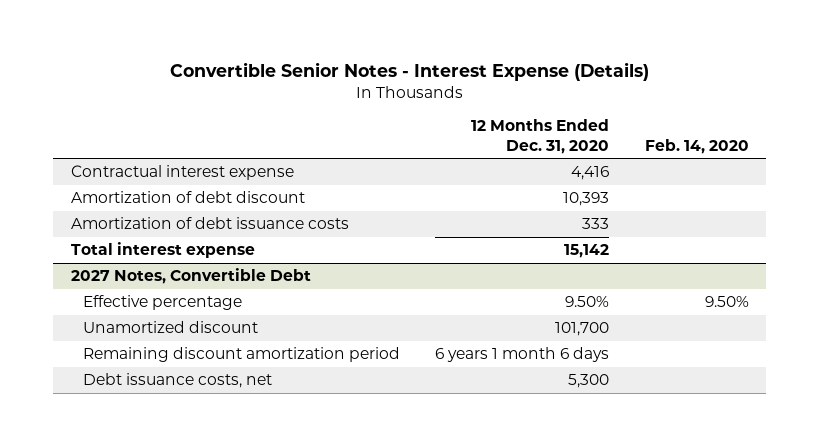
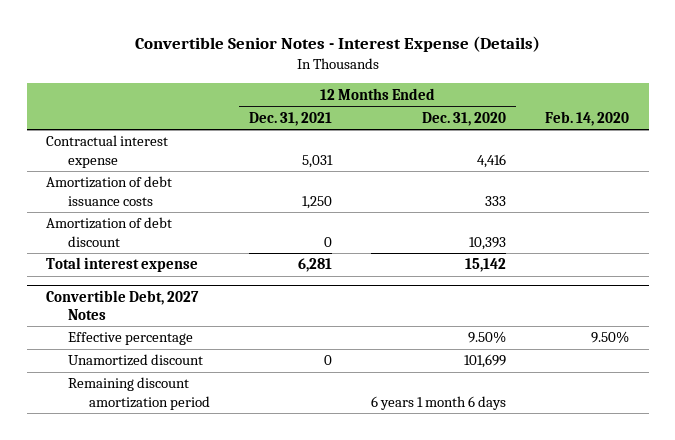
- | 12 Months Ended Dec. 31, 2020 | Feb. 14, 2020
+ | 12 Months Ended Dec. 31, 2021 | 12 Months Ended Dec. 31, 2020 | Feb. 14, 2020
moved down: Amortization of debt discount | 0 | 10,393 |
- 2027 Notes, Convertible Debt
+ Convertible Debt, 2027 Notes
- Unamortized discount | 101,700 |
+ Unamortized discount | 0 | 101,699 |
- Debt issuance costs, net | 5,300 |

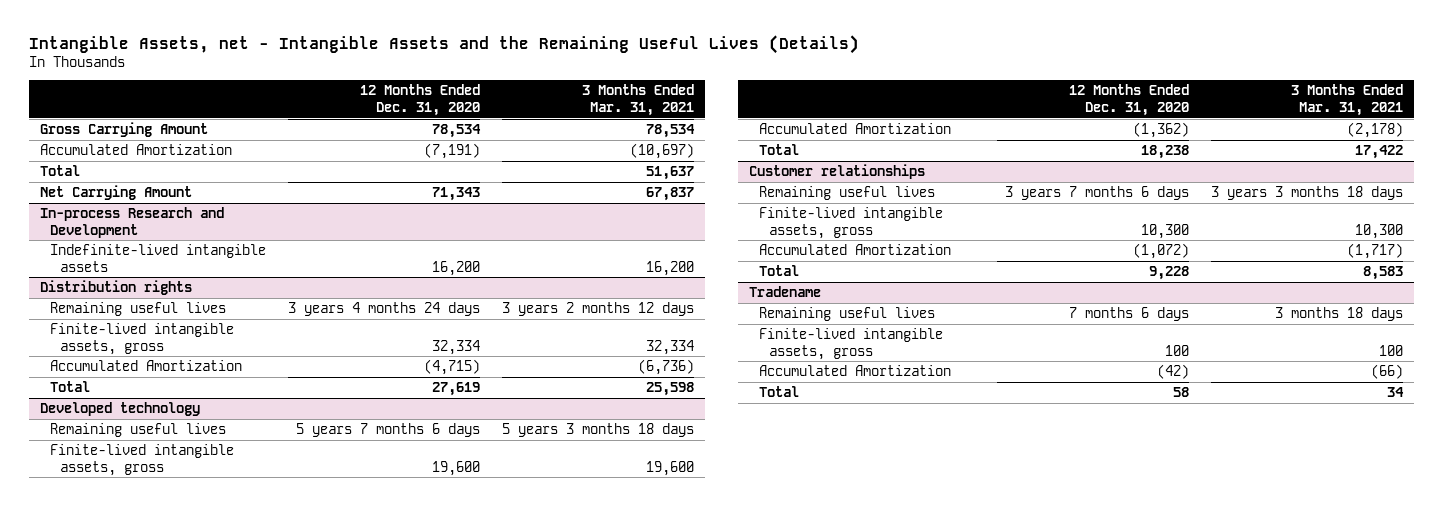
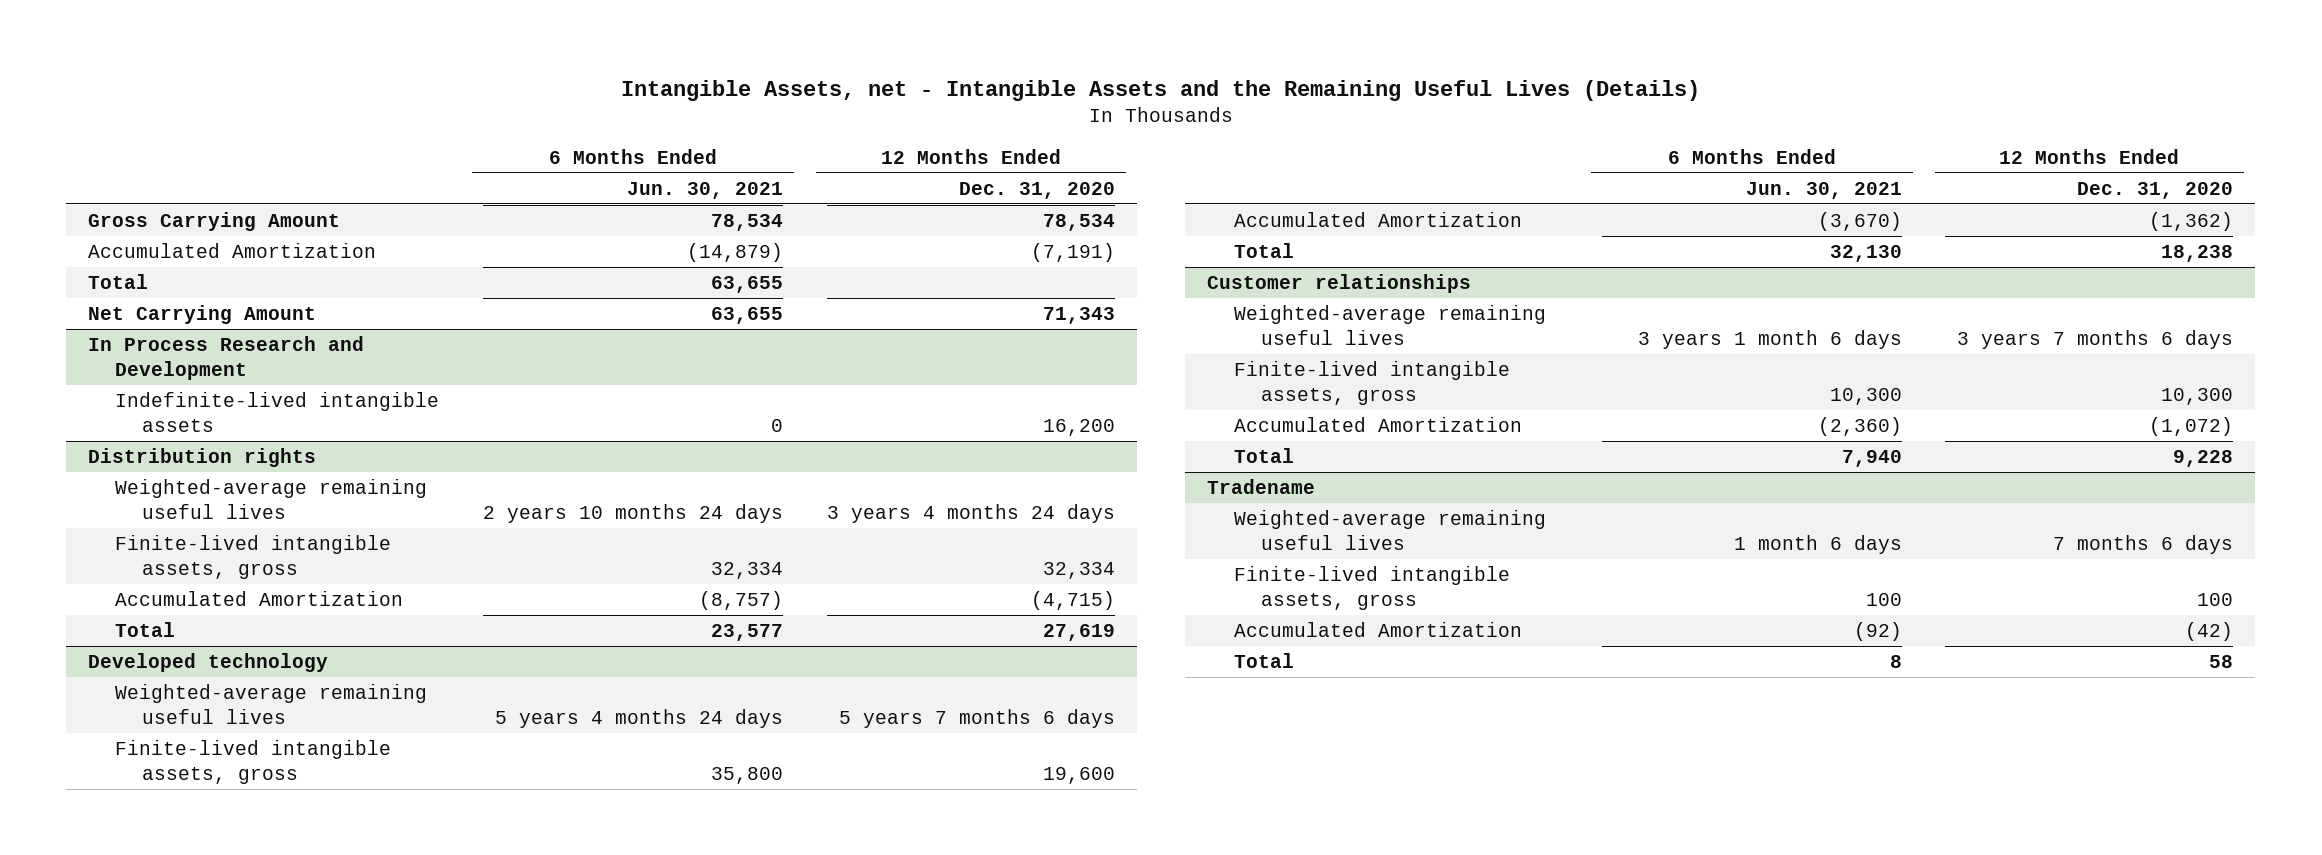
- | 12 Months Ended Dec. 31, 2020 | 3 Months Ended Mar. 31, 2021
+ | 6 Months Ended Jun. 30, 2021 | 12 Months Ended Dec. 31, 2020
- In-process Research and Development
+ In Process Research and Development
@ Distribution rights
- Remaining useful lives | 3 years 4 months 24 days | 3 years 2 months 12 days
+ Weighted-average remaining useful lives | 2 years 10 months 24 days | 3 years 4 months 24 days
@ Developed technology
- Remaining useful lives | 5 years 7 months 6 days | 5 years 3 months 18 days
+ Weighted-average remaining useful lives | 5 years 4 months 24 days | 5 years 7 months 6 days
@ Customer relationships
- Remaining useful lives | 3 years 7 months 6 days | 3 years 3 months 18 days
+ Weighted-average remaining useful lives | 3 years 1 month 6 days | 3 years 7 months 6 days
@ Tradename
- Remaining useful lives | 7 months 6 days | 3 months 18 days
+ Weighted-average remaining useful lives | 1 month 6 days | 7 months 6 days

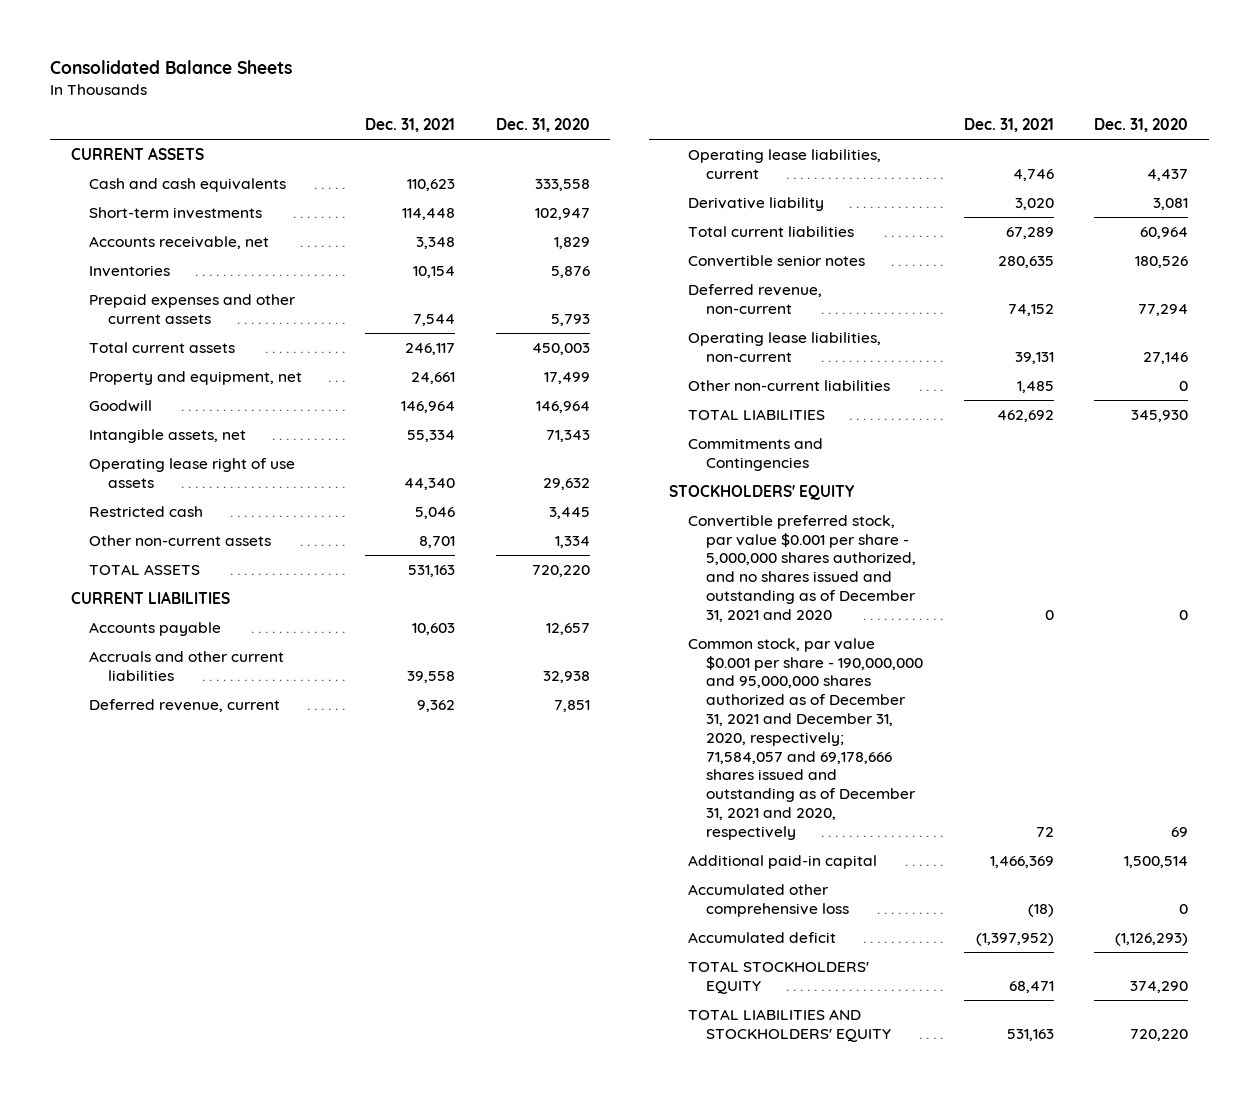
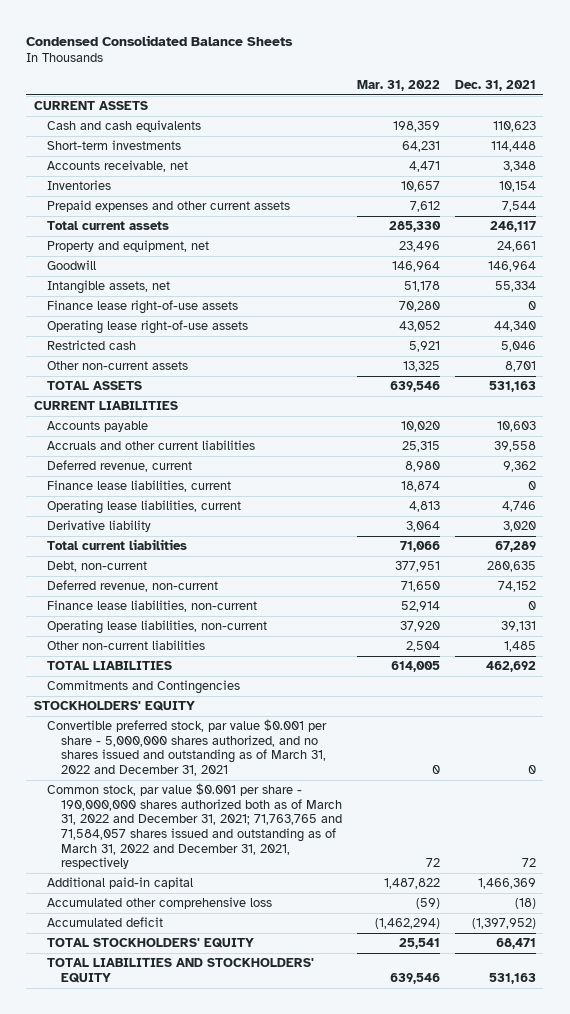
- Consolidated Balance Sheets
+ Condensed Consolidated Balance Sheets
- | Dec. 31, 2021 | Dec. 31, 2020
+ | Mar. 31, 2022 | Dec. 31, 2021
- Operating lease right of use assets | 44,340 | 29,632
+ Finance lease right-of-use assets | 70,280 | 0
+ Operating lease right-of-use assets | 43,052 | 44,340
+ Finance lease liabilities, current | 18,874 | 0
- Convertible senior notes | 280,635 | 180,526
+ Debt, non-current | 377,951 | 280,635
+ Finance lease liabilities, non-current | 52,914 | 0
- Convertible preferred stock, par value $0.001 per share - 5,000,000 shares authorized, and no shares issued and outstanding as of December 31, 2021 and 2020 | 0 | 0
- Common stock, par value $0.001 per share - 190,000,000 and 95,000,000 shares authorized as of December 31, 2021 and December 31, 2020, respectively; 71,584,057 and 69,178,666 shares issued and outstanding as of December 31, 2021 and 2020, respectively | 72 | 69
+ Convertible preferred stock, par value $0.001 per share - 5,000,000 shares authorized, and no shares issued and outstanding as of March 31, 2022 and December 31, 2021 | 0 | 0
+ Common stock, par value $0.001 per share - 190,000,000 shares authorized both as of March 31, 2022 and December 31, 2021; 71,763,765 and 71,584,057 shares issued and outstanding as of March 31, 2022 and December 31, 2021, respectively | 72 | 72

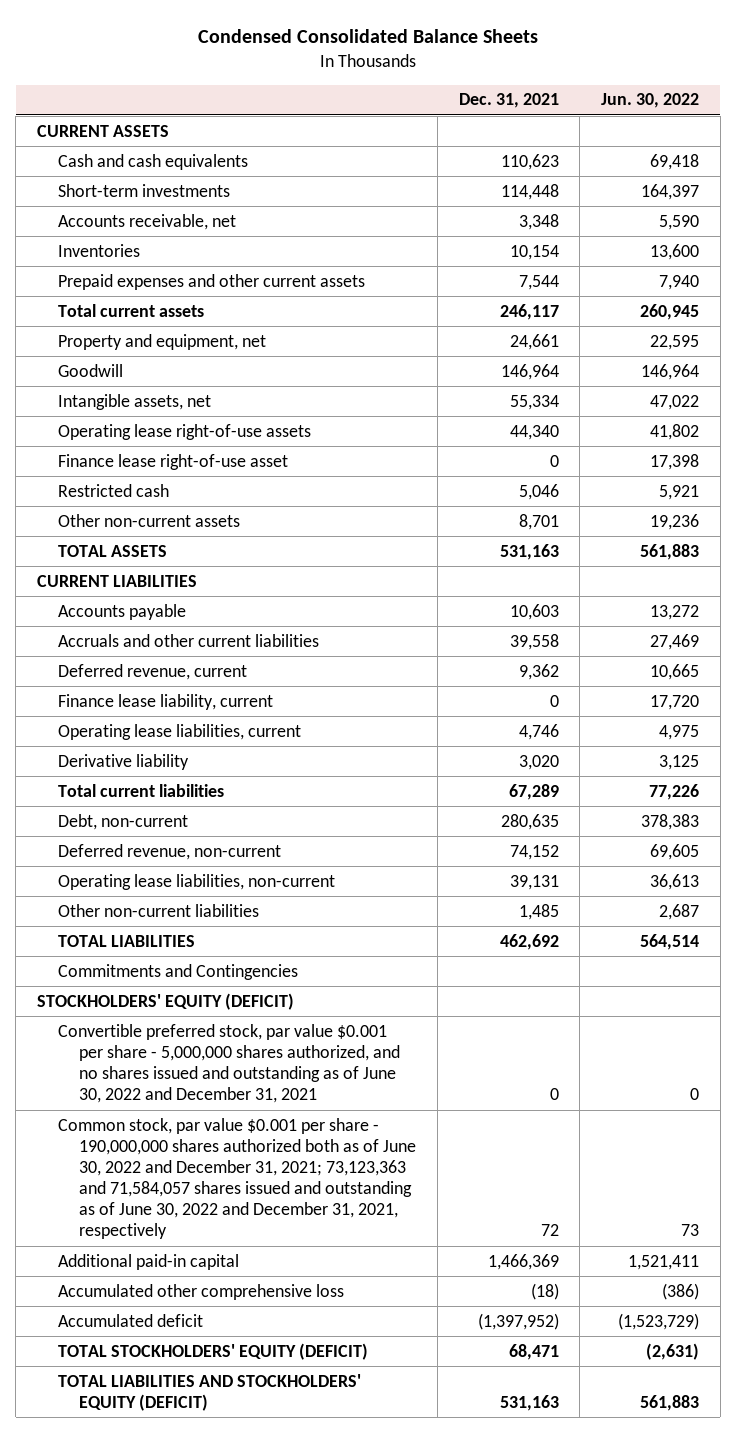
- | Mar. 31, 2022 | Dec. 31, 2021
+ | Dec. 31, 2021 | Jun. 30, 2022
- Finance lease right-of-use assets | 70,280 | 0
+ Finance lease right-of-use asset | 0 | 17,398
- Finance lease liabilities, current | 18,874 | 0
+ Finance lease liability, current | 0 | 17,720
- Finance lease liabilities, non-current | 52,914 | 0
- STOCKHOLDERS' EQUITY
- Convertible preferred stock, par value $0.001 per share - 5,000,000 shares authorized, and no shares issued and outstanding as of March 31, 2022 and December 31, 2021 | 0 | 0
- Common stock, par value $0.001 per share - 190,000,000 shares authorized both as of March 31, 2022 and December 31, 2021; 71,763,765 and 71,584,057 shares issued and outstanding as of March 31, 2022 and December 31, 2021, respectively | 72 | 72
+ STOCKHOLDERS' EQUITY (DEFICIT)
+ Convertible preferred stock, par value $0.001 per share - 5,000,000 shares authorized, and no shares issued and outstanding as of June 30, 2022 and December 31, 2021 | 0 | 0
+ Common stock, par value $0.001 per share - 190,000,000 shares authorized both as of June 30, 2022 and December 31, 2021; 73,123,363 and 71,584,057 shares issued and outstanding as of June 30, 2022 and December 31, 2021, respectively | 72 | 73
- TOTAL STOCKHOLDERS' EQUITY | 25,541 | 68,471
- TOTAL LIABILITIES AND STOCKHOLDERS' EQUITY | 639,546 | 531,163
+ TOTAL STOCKHOLDERS' EQUITY (DEFICIT) | 68,471 | (2,631)
+ TOTAL LIABILITIES AND STOCKHOLDERS' EQUITY (DEFICIT) | 531,163 | 561,883

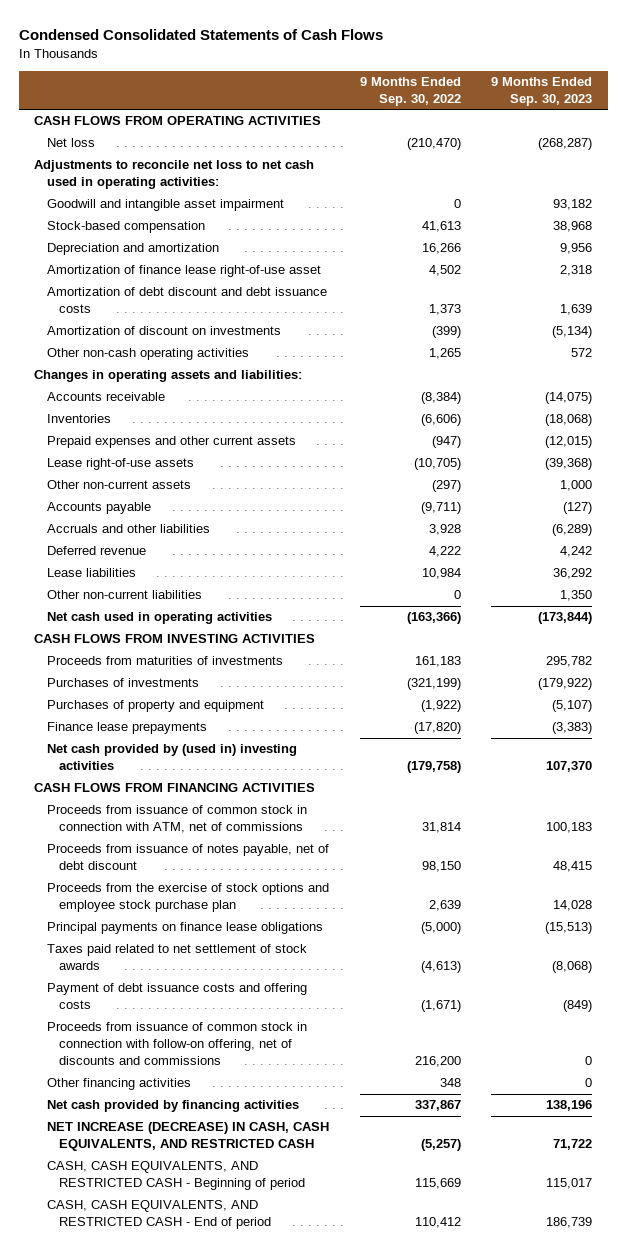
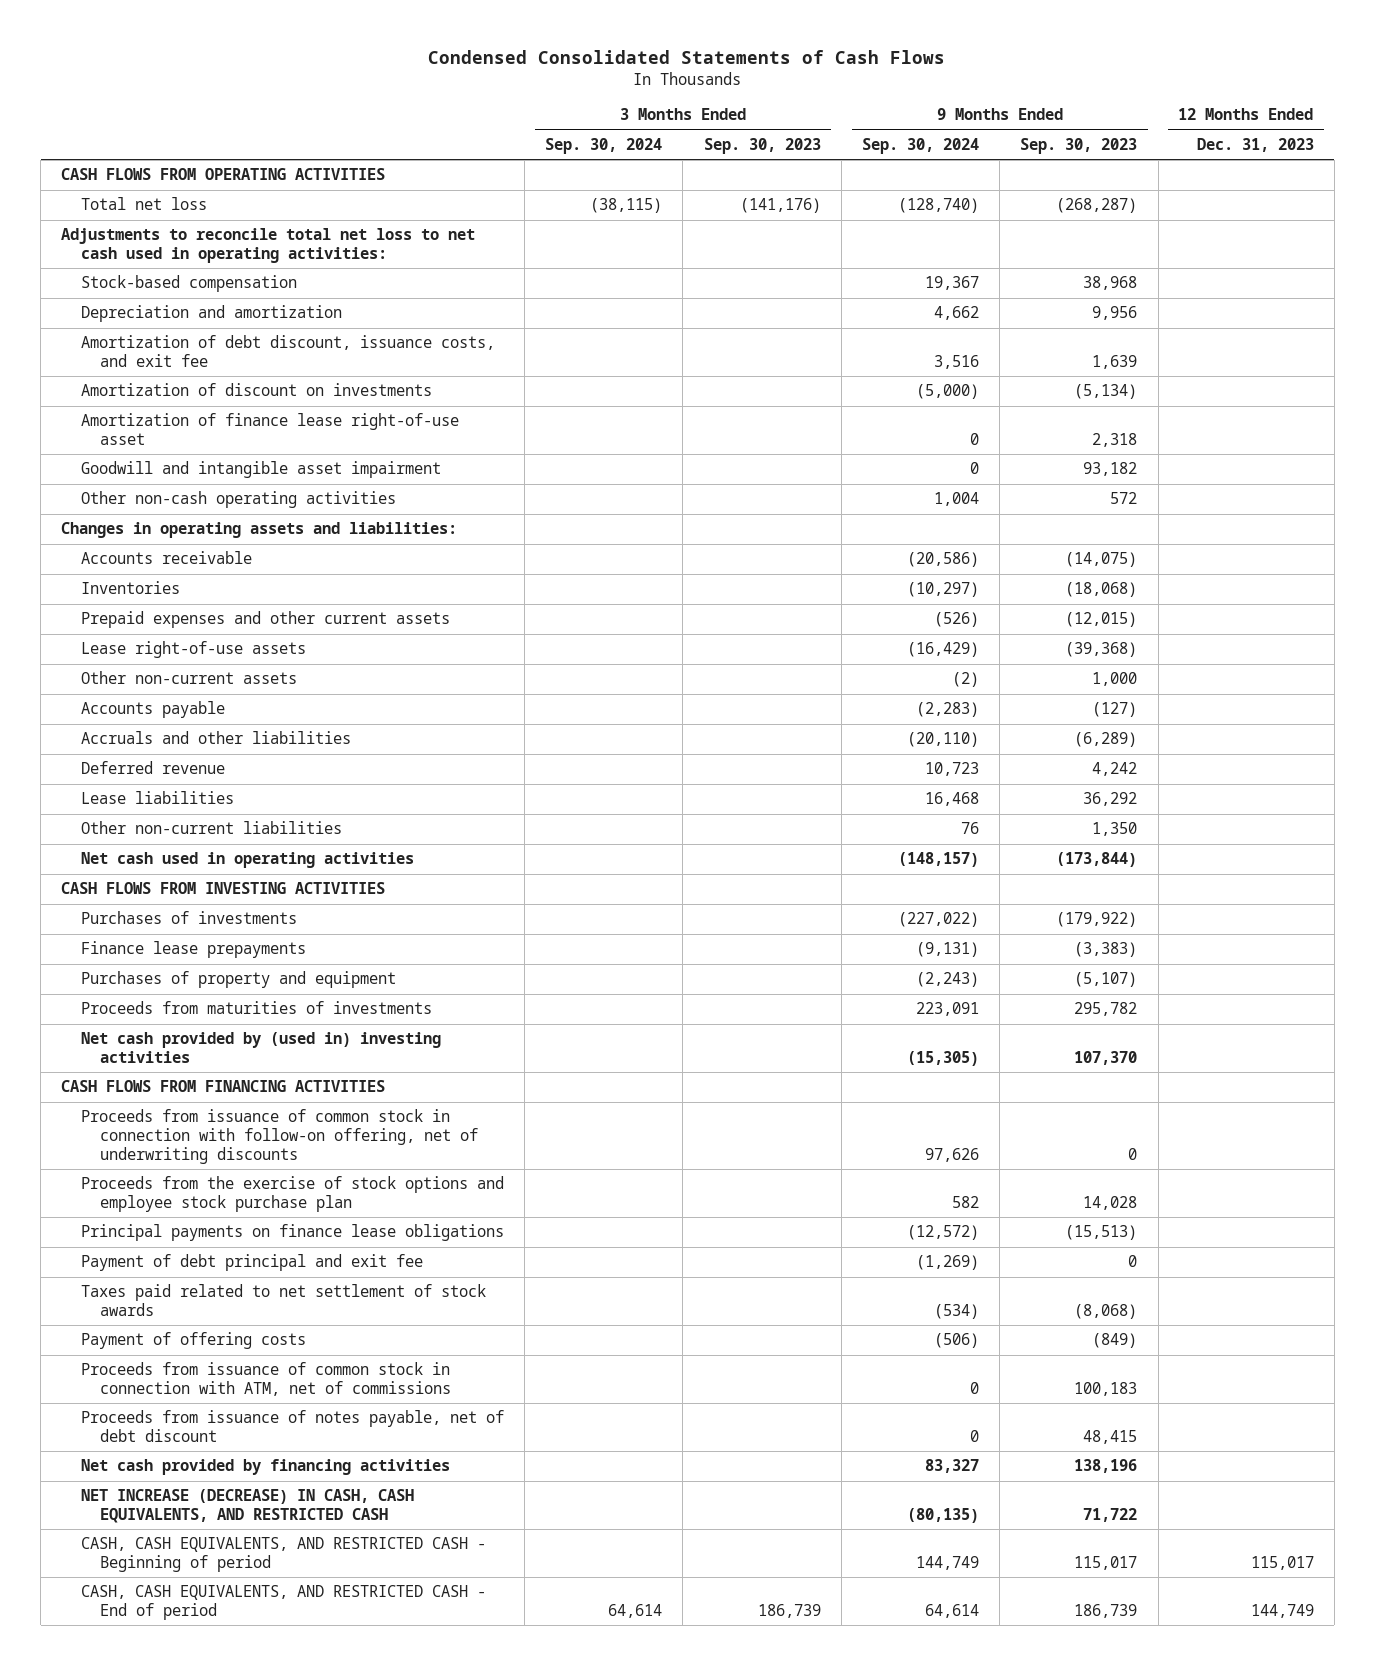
- | 9 Months Ended Sep. 30, 2022 | 9 Months Ended Sep. 30, 2023
+ | 3 Months Ended Sep. 30, 2024 | 3 Months Ended Sep. 30, 2023 | 9 Months Ended Sep. 30, 2024 | 9 Months Ended Sep. 30, 2023 | 12 Months Ended Dec. 31, 2023
- Net loss | (210,470) | (268,287)
- Adjustments to reconcile net loss to net cash used in operating activities:
+ Total net loss | (38,115) | (141,176) | (128,740) | (268,287) |
+ Adjustments to reconcile total net loss to net cash used in operating activities:
- Amortization of debt discount and debt issuance costs | 1,373 | 1,639
+ Amortization of debt discount, issuance costs, and exit fee | | | 3,516 | 1,639 |
moved down: Amortization of finance lease right-of-use asset | | | 0 | 2,318 |
moved down: Goodwill and intangible asset impairment | | | 0 | 93,182 |
moved down: Purchases of property and equipment | | | (2,243) | (5,107) |
moved down: Proceeds from maturities of investments | | | 223,091 | 295,782 |
+ Proceeds from issuance of common stock in connection with follow-on offering, net of underwriting discounts | | | 97,626 | 0 |
+ Payment of debt principal and exit fee | | | (1,269) | 0 |
- Payment of debt issuance costs and offering costs | (1,671) | (849)
- Proceeds from issuance of common stock in connection with follow-on offering, net of discounts and commissions | 216,200 | 0
- Other financing activities | 348 | 0
+ Payment of offering costs | | | (506) | (849) |
moved down: Proceeds from issuance of common stock in connection with ATM, net of commissions | | | 0 | 100,183 |
moved down: Proceeds from issuance of notes payable, net of debt discount | | | 0 | 48,415 |

